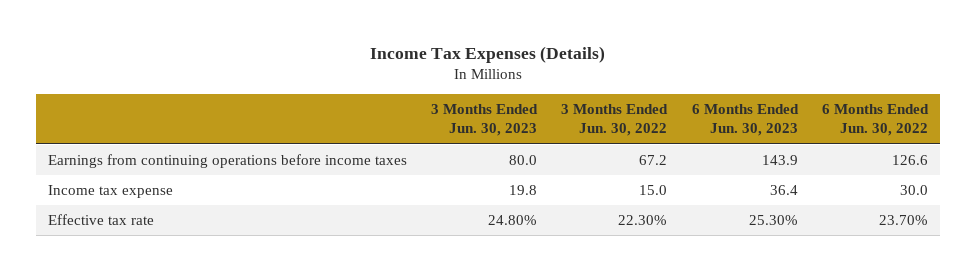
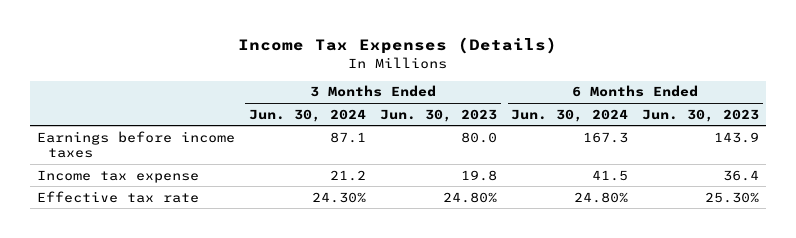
- | 3 Months Ended Jun. 30, 2023 | 3 Months Ended Jun. 30, 2022 | 6 Months Ended Jun. 30, 2023 | 6 Months Ended Jun. 30, 2022
+ | 3 Months Ended Jun. 30, 2024 | 3 Months Ended Jun. 30, 2023 | 6 Months Ended Jun. 30, 2024 | 6 Months Ended Jun. 30, 2023
- Earnings from continuing operations before income taxes | 80.0 | 67.2 | 143.9 | 126.6
+ Earnings before income taxes | 87.1 | 80.0 | 167.3 | 143.9

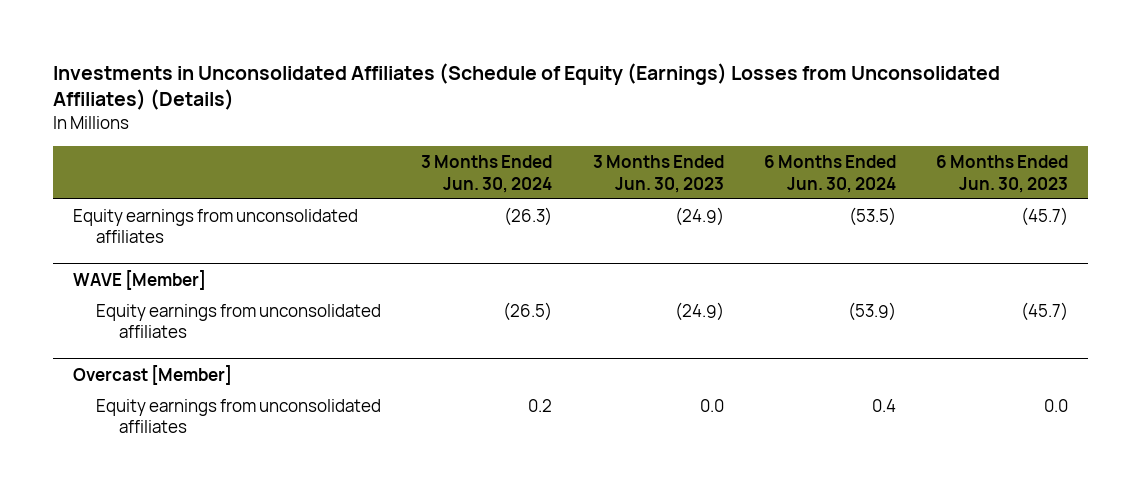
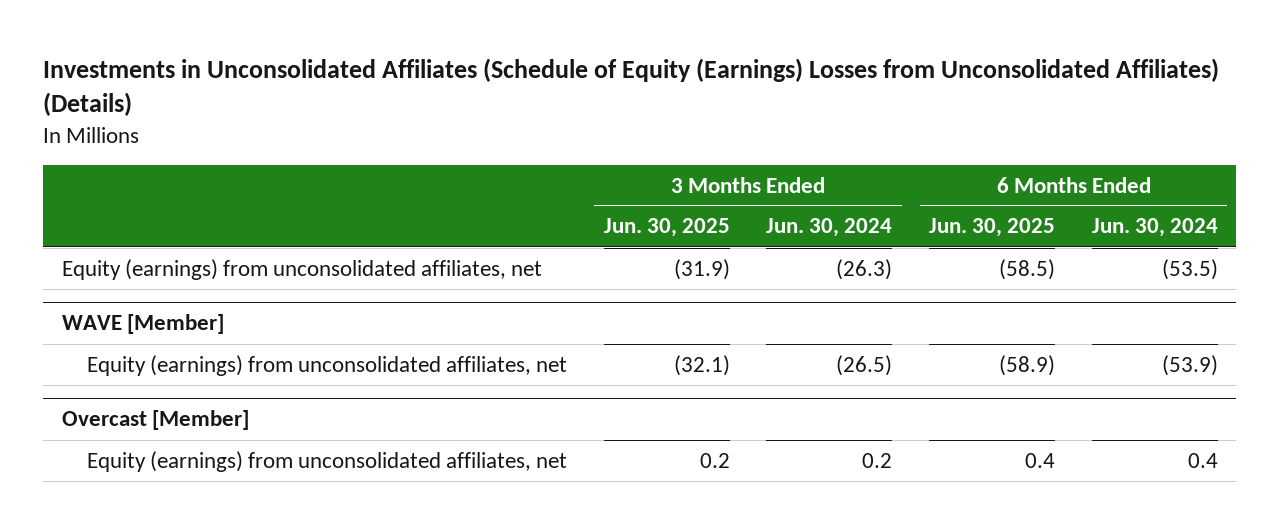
- | 3 Months Ended Jun. 30, 2024 | 3 Months Ended Jun. 30, 2023 | 6 Months Ended Jun. 30, 2024 | 6 Months Ended Jun. 30, 2023
+ | 3 Months Ended Jun. 30, 2025 | 3 Months Ended Jun. 30, 2024 | 6 Months Ended Jun. 30, 2025 | 6 Months Ended Jun. 30, 2024
- Equity earnings from unconsolidated affiliates | (26.3) | (24.9) | (53.5) | (45.7)
+ Equity (earnings) from unconsolidated affiliates, net | (31.9) | (26.3) | (58.5) | (53.5)
@ WAVE [Member]
- Equity earnings from unconsolidated affiliates | (26.5) | (24.9) | (53.9) | (45.7)
+ Equity (earnings) from unconsolidated affiliates, net | (32.1) | (26.5) | (58.9) | (53.9)
@ Overcast [Member]
- Equity earnings from unconsolidated affiliates | 0.2 | 0.0 | 0.4 | 0.0
+ Equity (earnings) from unconsolidated affiliates, net | 0.2 | 0.2 | 0.4 | 0.4

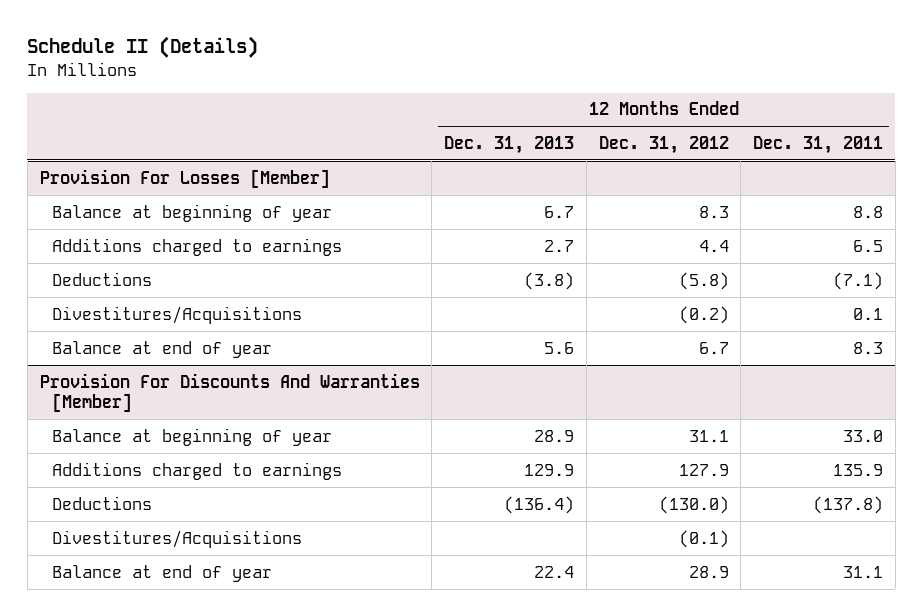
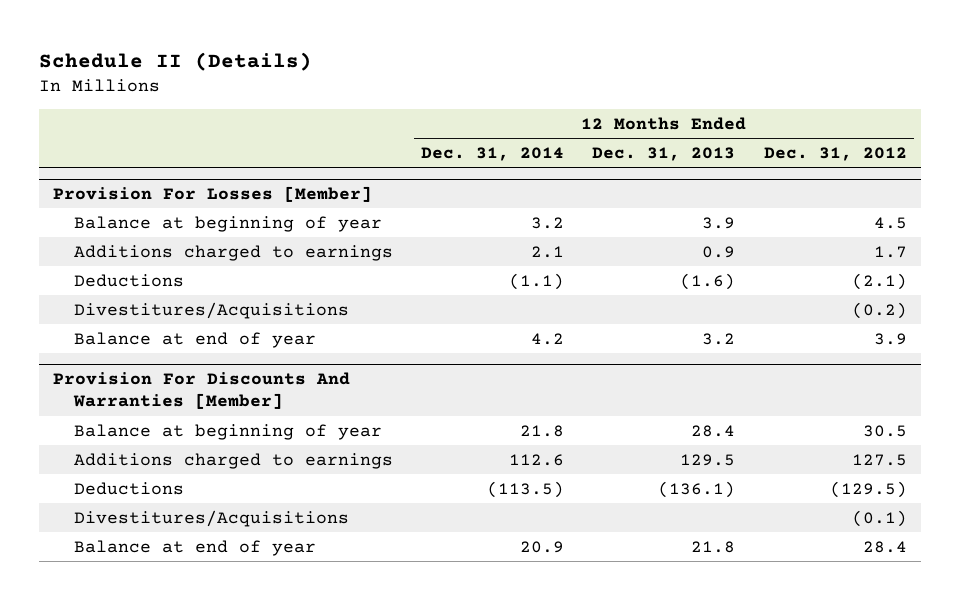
- | 12 Months Ended Dec. 31, 2013 | 12 Months Ended Dec. 31, 2012 | 12 Months Ended Dec. 31, 2011
+ | 12 Months Ended Dec. 31, 2014 | 12 Months Ended Dec. 31, 2013 | 12 Months Ended Dec. 31, 2012
@ Provision For Losses [Member]
- Balance at beginning of year | 6.7 | 8.3 | 8.8
- Additions charged to earnings | 2.7 | 4.4 | 6.5
- Deductions | (3.8) | (5.8) | (7.1)
+ Balance at beginning of year | 3.2 | 3.9 | 4.5
+ Additions charged to earnings | 2.1 | 0.9 | 1.7
+ Deductions | (1.1) | (1.6) | (2.1)
- Balance at end of year | 5.6 | 6.7 | 8.3
+ Balance at end of year | 4.2 | 3.2 | 3.9
@ Provision For Discounts And Warranties [Member]
- Balance at beginning of year | 28.9 | 31.1 | 33.0
- Additions charged to earnings | 129.9 | 127.9 | 135.9
- Deductions | (136.4) | (130.0) | (137.8)
+ Balance at beginning of year | 21.8 | 28.4 | 30.5
+ Additions charged to earnings | 112.6 | 129.5 | 127.5
+ Deductions | (113.5) | (136.1) | (129.5)
- Balance at end of year | 22.4 | 28.9 | 31.1
+ Balance at end of year | 20.9 | 21.8 | 28.4

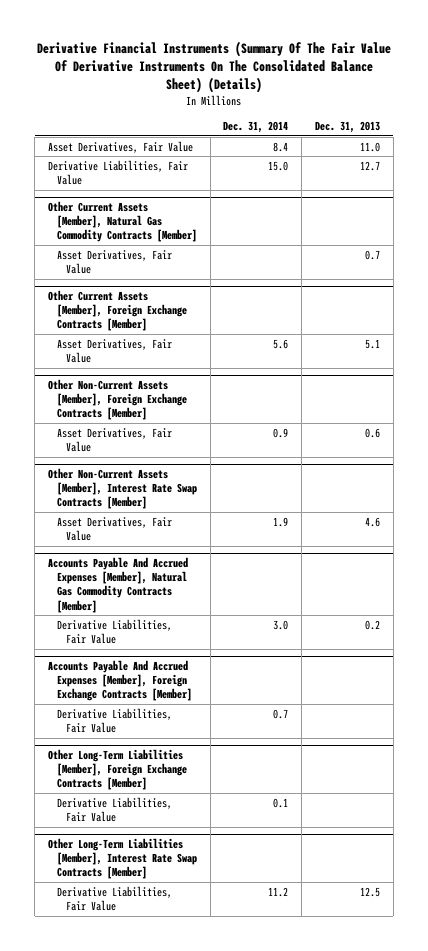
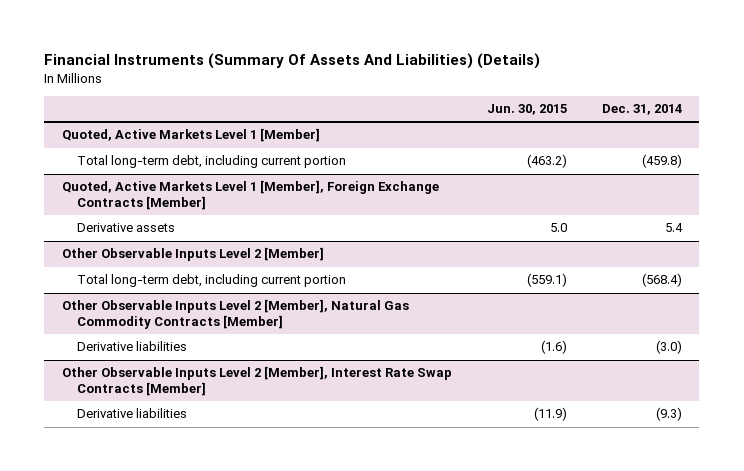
- Derivative Financial Instruments (Summary Of The Fair Value Of Derivative Instruments On The Consolidated Balance Sheet) (Details)
+ Financial Instruments (Summary Of Assets And Liabilities) (Details)
- | Dec. 31, 2014 | Dec. 31, 2013
+ | Jun. 30, 2015 | Dec. 31, 2014
- Asset Derivatives, Fair Value | 8.4 | 11.0
- Derivative Liabilities, Fair Value | 15.0 | 12.7
- Other Current Assets [Member], Natural Gas Commodity Contracts [Member]
- Asset Derivatives, Fair Value | | 0.7
- Other Current Assets [Member], Foreign Exchange Contracts [Member]
- Asset Derivatives, Fair Value | 5.6 | 5.1
- Other Non-Current Assets [Member], Foreign Exchange Contracts [Member]
- Asset Derivatives, Fair Value | 0.9 | 0.6
- Other Non-Current Assets [Member], Interest Rate Swap Contracts [Member]
- Asset Derivatives, Fair Value | 1.9 | 4.6
- Accounts Payable And Accrued Expenses [Member], Natural Gas Commodity Contracts [Member]
- Derivative Liabilities, Fair Value | 3.0 | 0.2
- Accounts Payable And Accrued Expenses [Member], Foreign Exchange Contracts [Member]
- Derivative Liabilities, Fair Value | 0.7 |
- Other Long-Term Liabilities [Member], Foreign Exchange Contracts [Member]
- Derivative Liabilities, Fair Value | 0.1 |
- Other Long-Term Liabilities [Member], Interest Rate Swap Contracts [Member]
- Derivative Liabilities, Fair Value | 11.2 | 12.5
+ Quoted, Active Markets Level 1 [Member]
+ Total long-term debt, including current portion | (463.2) | (459.8)
+ Quoted, Active Markets Level 1 [Member], Foreign Exchange Contracts [Member]
+ Derivative assets | 5.0 | 5.4
+ Other Observable Inputs Level 2 [Member]
+ Total long-term debt, including current portion | (559.1) | (568.4)
+ Other Observable Inputs Level 2 [Member], Natural Gas Commodity Contracts [Member]
+ Derivative liabilities | (1.6) | (3.0)
+ Other Observable Inputs Level 2 [Member], Interest Rate Swap Contracts [Member]
+ Derivative liabilities | (11.9) | (9.3)

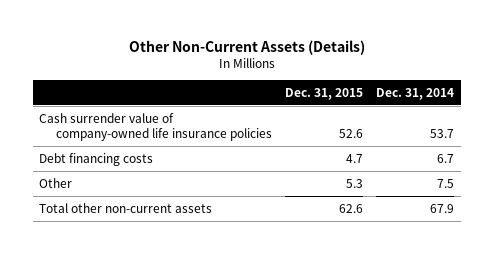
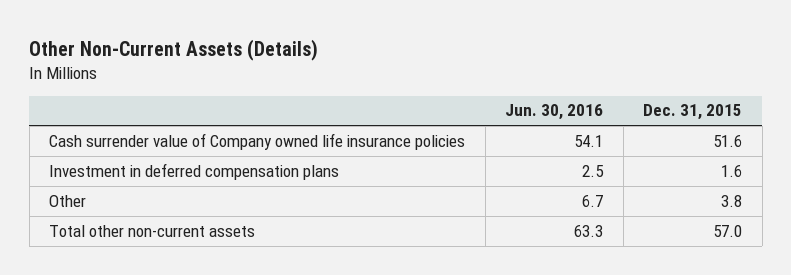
- | Dec. 31, 2015 | Dec. 31, 2014
+ | Jun. 30, 2016 | Dec. 31, 2015
- Cash surrender value of company-owned life insurance policies | 52.6 | 53.7
- Debt financing costs | 4.7 | 6.7
- Other | 5.3 | 7.5
- Total other non-current assets | 62.6 | 67.9
+ Cash surrender value of Company owned life insurance policies | 54.1 | 51.6
+ Investment in deferred compensation plans | 2.5 | 1.6
+ Other | 6.7 | 3.8
+ Total other non-current assets | 63.3 | 57.0

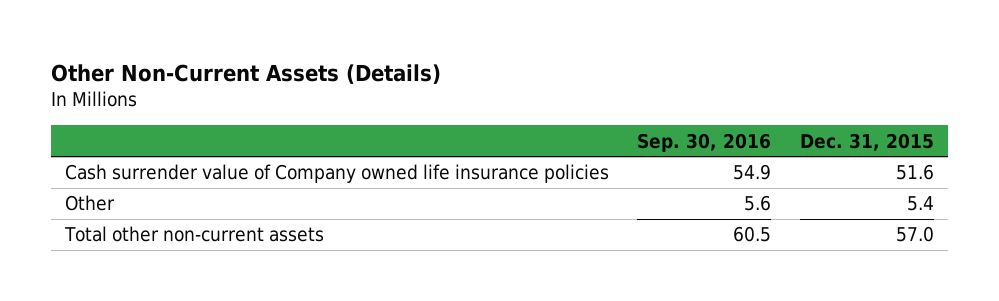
- | Jun. 30, 2016 | Dec. 31, 2015
+ | Sep. 30, 2016 | Dec. 31, 2015
- Investment in deferred compensation plans | 2.5 | 1.6
- Other | 6.7 | 3.8
+ Other | 5.6 | 5.4

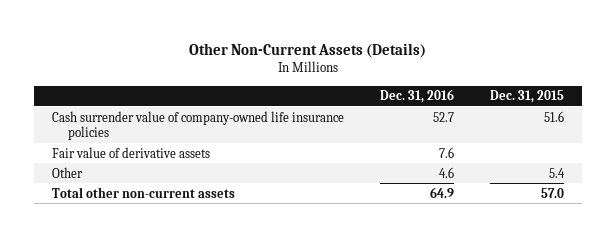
- | Sep. 30, 2016 | Dec. 31, 2015
+ | Dec. 31, 2016 | Dec. 31, 2015
- Cash surrender value of Company owned life insurance policies | 54.9 | 51.6
+ Cash surrender value of company-owned life insurance policies | 52.7 | 51.6
+ Fair value of derivative assets | 7.6 |

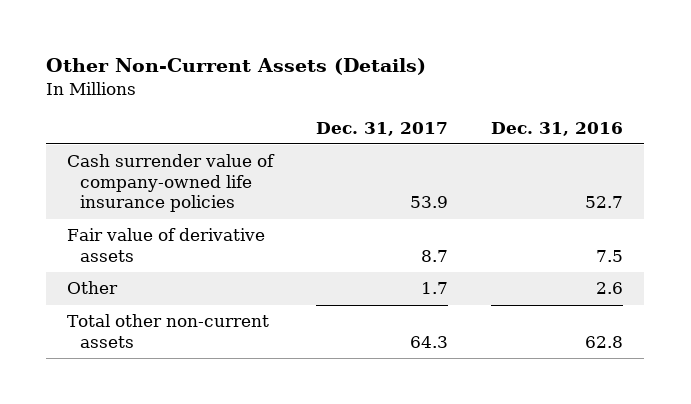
- | Dec. 31, 2016 | Dec. 31, 2015
+ | Dec. 31, 2017 | Dec. 31, 2016
- Fair value of derivative assets | 7.6 |
- Other | 4.6 | 5.4
- Total other non-current assets | 64.9 | 57.0
+ Fair value of derivative assets | 8.7 | 7.5
+ Other | 1.7 | 2.6
+ Total other non-current assets | 64.3 | 62.8

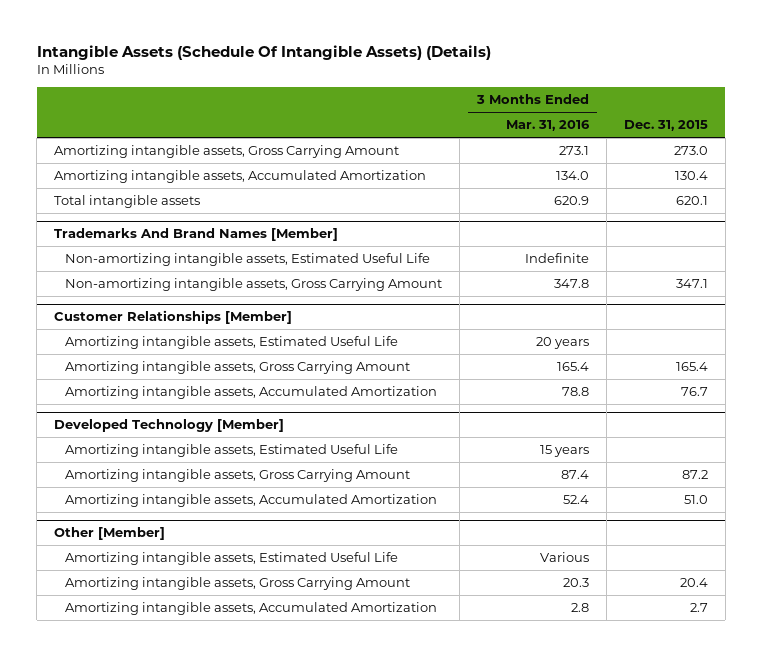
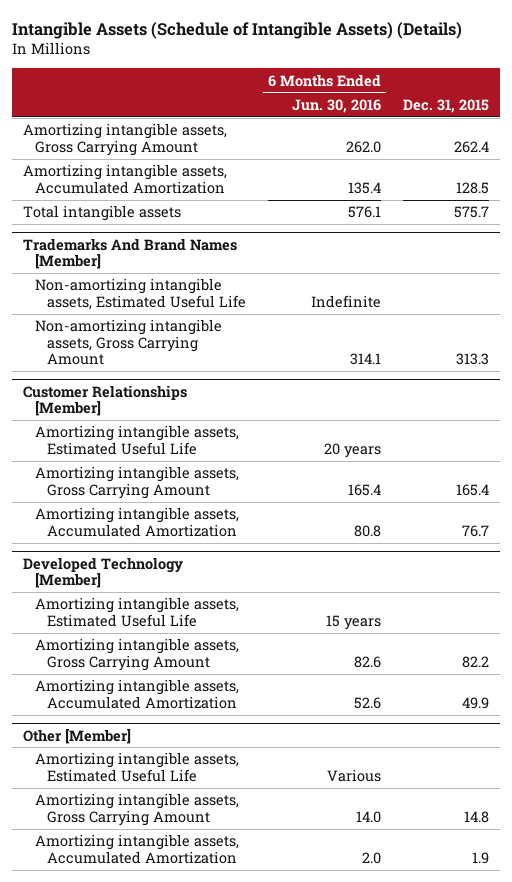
- Intangible Assets (Schedule Of Intangible Assets) (Details)
+ Intangible Assets (Schedule of Intangible Assets) (Details)
- | 3 Months Ended Mar. 31, 2016 | Dec. 31, 2015
+ | 6 Months Ended Jun. 30, 2016 | Dec. 31, 2015
- Amortizing intangible assets, Gross Carrying Amount | 273.1 | 273.0
- Amortizing intangible assets, Accumulated Amortization | 134.0 | 130.4
- Total intangible assets | 620.9 | 620.1
+ Amortizing intangible assets, Gross Carrying Amount | 262.0 | 262.4
+ Amortizing intangible assets, Accumulated Amortization | 135.4 | 128.5
+ Total intangible assets | 576.1 | 575.7
@ Trademarks And Brand Names [Member]
- Non-amortizing intangible assets, Gross Carrying Amount | 347.8 | 347.1
+ Non-amortizing intangible assets, Gross Carrying Amount | 314.1 | 313.3
@ Developed Technology [Member]
- Amortizing intangible assets, Gross Carrying Amount | 87.4 | 87.2
- Amortizing intangible assets, Accumulated Amortization | 52.4 | 51.0
+ Amortizing intangible assets, Gross Carrying Amount | 82.6 | 82.2
+ Amortizing intangible assets, Accumulated Amortization | 52.6 | 49.9
@ Other [Member]
- Amortizing intangible assets, Gross Carrying Amount | 20.3 | 20.4
- Amortizing intangible assets, Accumulated Amortization | 2.8 | 2.7
+ Amortizing intangible assets, Gross Carrying Amount | 14.0 | 14.8
+ Amortizing intangible assets, Accumulated Amortization | 2.0 | 1.9

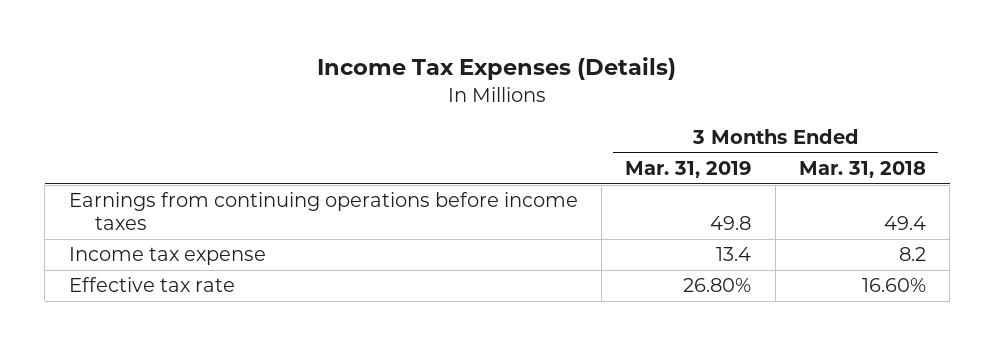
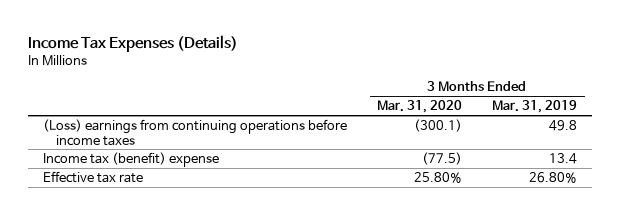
- | 3 Months Ended Mar. 31, 2019 | 3 Months Ended Mar. 31, 2018
+ | 3 Months Ended Mar. 31, 2020 | 3 Months Ended Mar. 31, 2019
- Earnings from continuing operations before income taxes | 49.8 | 49.4
- Income tax expense | 13.4 | 8.2
+ (Loss) earnings from continuing operations before income taxes | (300.1) | 49.8
+ Income tax (benefit) expense | (77.5) | 13.4

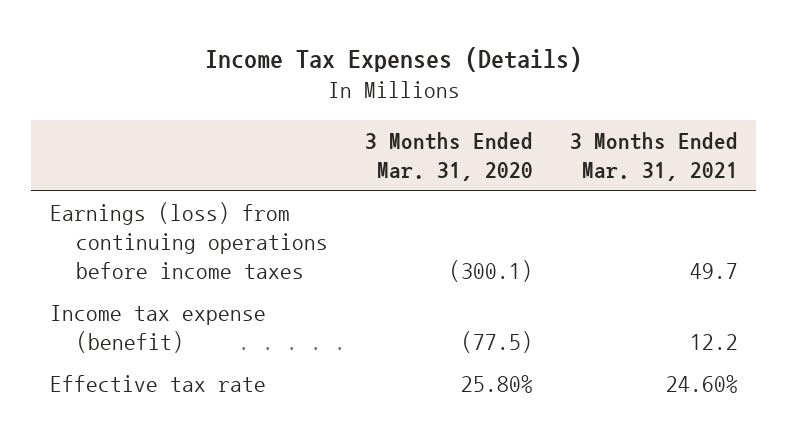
- | 3 Months Ended Mar. 31, 2020 | 3 Months Ended Mar. 31, 2019
+ | 3 Months Ended Mar. 31, 2020 | 3 Months Ended Mar. 31, 2021
- (Loss) earnings from continuing operations before income taxes | (300.1) | 49.8
- Income tax (benefit) expense | (77.5) | 13.4
+ Earnings (loss) from continuing operations before income taxes | (300.1) | 49.7
+ Income tax expense (benefit) | (77.5) | 12.2

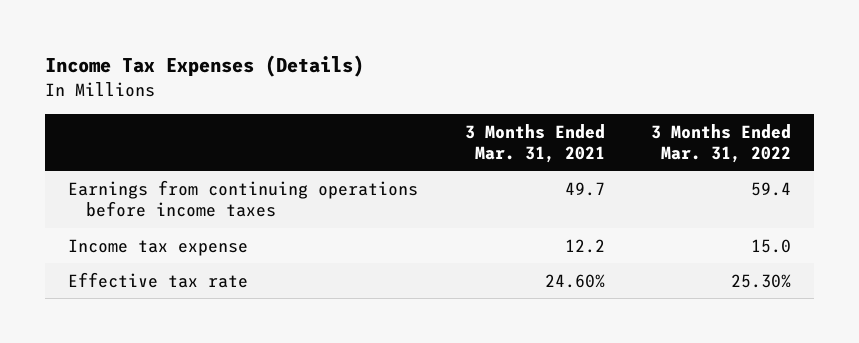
- | 3 Months Ended Mar. 31, 2020 | 3 Months Ended Mar. 31, 2021
+ | 3 Months Ended Mar. 31, 2021 | 3 Months Ended Mar. 31, 2022
- Earnings (loss) from continuing operations before income taxes | (300.1) | 49.7
- Income tax expense (benefit) | (77.5) | 12.2
+ Earnings from continuing operations before income taxes | 49.7 | 59.4
+ Income tax expense | 12.2 | 15.0

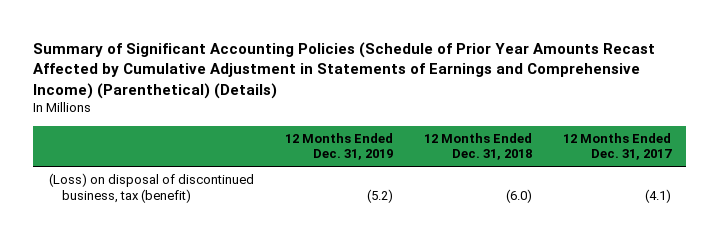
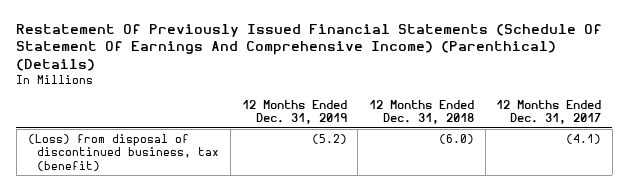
- Summary of Significant Accounting Policies (Schedule of Prior Year Amounts Recast Affected by Cumulative Adjustment in Statements of Earnings and Comprehensive Income) (Parenthetical) (Details)
+ Restatement Of Previously Issued Financial Statements (Schedule Of Statement Of Earnings And Comprehensive Income) (Parenthical) (Details)
- (Loss) on disposal of discontinued business, tax (benefit) | (5.2) | (6.0) | (4.1)
+ (Loss) from disposal of discontinued business, tax (benefit) | (5.2) | (6.0) | (4.1)

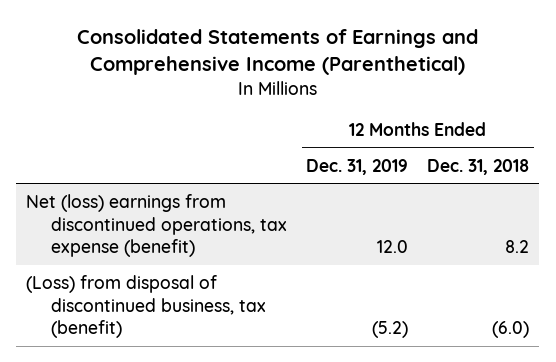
- Restatement Of Previously Issued Financial Statements (Schedule Of Statement Of Earnings And Comprehensive Income) (Parenthical) (Details)
+ Consolidated Statements of Earnings and Comprehensive Income (Parenthetical)
- | 12 Months Ended Dec. 31, 2019 | 12 Months Ended Dec. 31, 2018 | 12 Months Ended Dec. 31, 2017
+ | 12 Months Ended Dec. 31, 2019 | 12 Months Ended Dec. 31, 2018
+ Net (loss) earnings from discontinued operations, tax expense (benefit) | 12.0 | 8.2

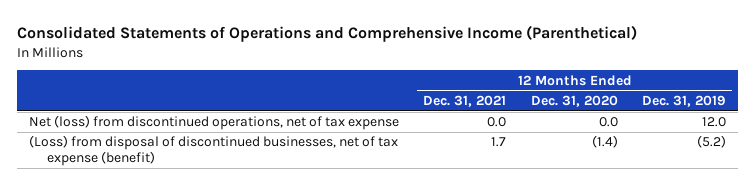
- Consolidated Statements of Earnings and Comprehensive Income (Parenthetical)
+ Consolidated Statements of Operations and Comprehensive Income (Parenthetical)
- | 12 Months Ended Dec. 31, 2019 | 12 Months Ended Dec. 31, 2018
+ | 12 Months Ended Dec. 31, 2021 | 12 Months Ended Dec. 31, 2020 | 12 Months Ended Dec. 31, 2019
- Net (loss) earnings from discontinued operations, tax expense (benefit) | 12.0 | 8.2
- (Loss) from disposal of discontinued business, tax (benefit) | (5.2) | (6.0)
+ Net (loss) from discontinued operations, net of tax expense | 0.0 | 0.0 | 12.0
+ (Loss) from disposal of discontinued businesses, net of tax expense (benefit) | 1.7 | (1.4) | (5.2)

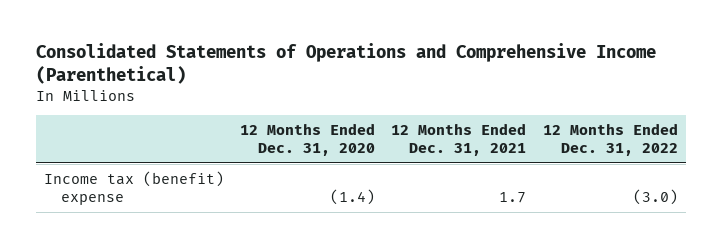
- | 12 Months Ended Dec. 31, 2021 | 12 Months Ended Dec. 31, 2020 | 12 Months Ended Dec. 31, 2019
+ | 12 Months Ended Dec. 31, 2020 | 12 Months Ended Dec. 31, 2021 | 12 Months Ended Dec. 31, 2022
- Net (loss) from discontinued operations, net of tax expense | 0.0 | 0.0 | 12.0
- (Loss) from disposal of discontinued businesses, net of tax expense (benefit) | 1.7 | (1.4) | (5.2)
+ Income tax (benefit) expense | (1.4) | 1.7 | (3.0)

